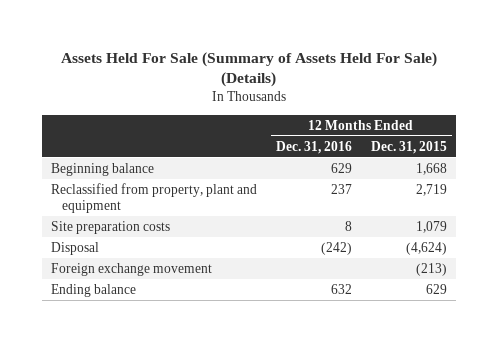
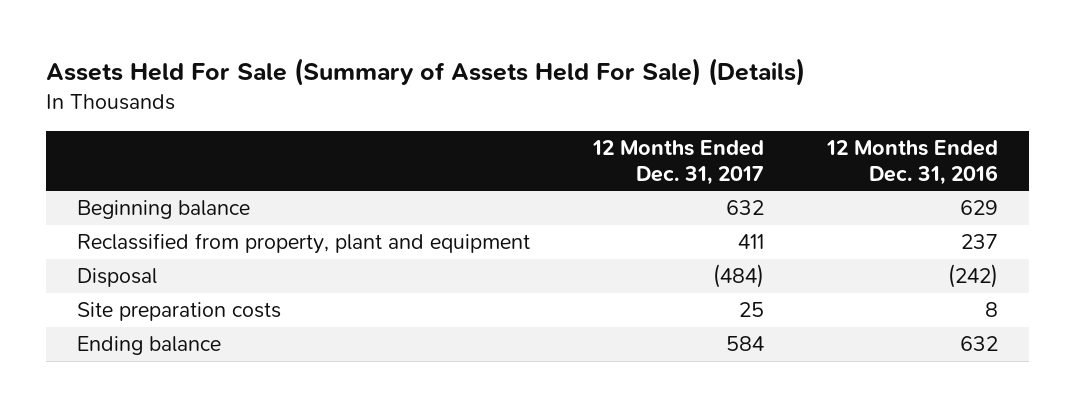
- | 12 Months Ended Dec. 31, 2016 | 12 Months Ended Dec. 31, 2015
+ | 12 Months Ended Dec. 31, 2017 | 12 Months Ended Dec. 31, 2016
- Foreign exchange movement | | (213)
moved down: Site preparation costs | 25 | 8

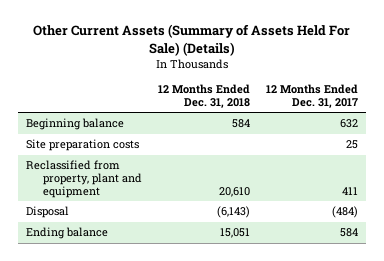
- Assets Held For Sale (Summary of Assets Held For Sale) (Details)
+ Other Current Assets (Summary of Assets Held For Sale) (Details)
- | 12 Months Ended Dec. 31, 2017 | 12 Months Ended Dec. 31, 2016
+ | 12 Months Ended Dec. 31, 2018 | 12 Months Ended Dec. 31, 2017
moved up: Site preparation costs | | 25

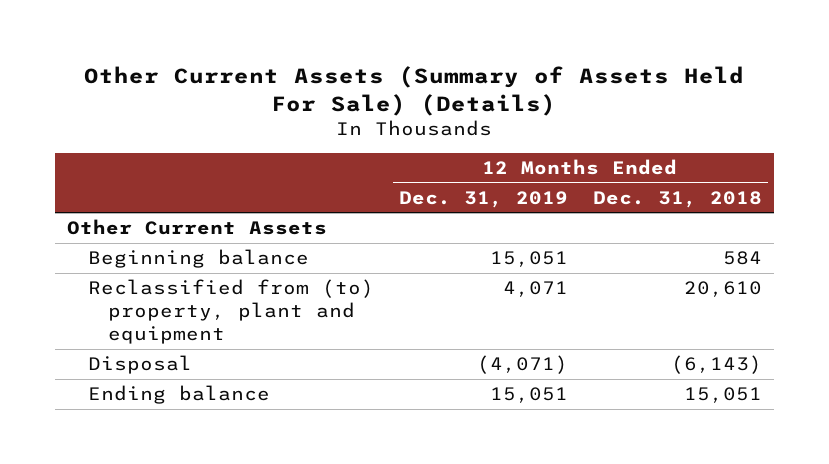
- | 12 Months Ended Dec. 31, 2018 | 12 Months Ended Dec. 31, 2017
+ | 12 Months Ended Dec. 31, 2019 | 12 Months Ended Dec. 31, 2018
+ Other Current Assets
- Site preparation costs | | 25
- Reclassified from property, plant and equipment | 20,610 | 411
+ Reclassified from (to) property, plant and equipment | 4,071 | 20,610

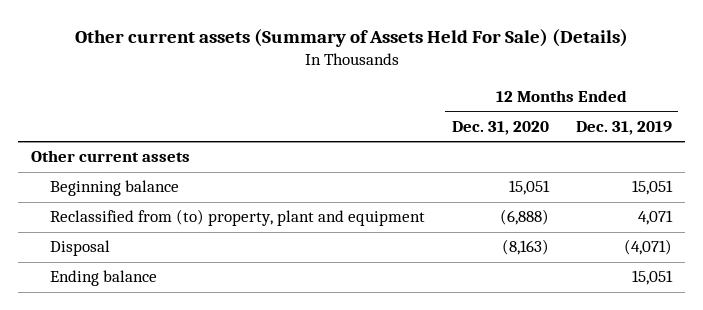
- Other Current Assets (Summary of Assets Held For Sale) (Details)
+ Other current assets (Summary of Assets Held For Sale) (Details)
- | 12 Months Ended Dec. 31, 2019 | 12 Months Ended Dec. 31, 2018
+ | 12 Months Ended Dec. 31, 2020 | 12 Months Ended Dec. 31, 2019
- Other Current Assets
+ Other current assets

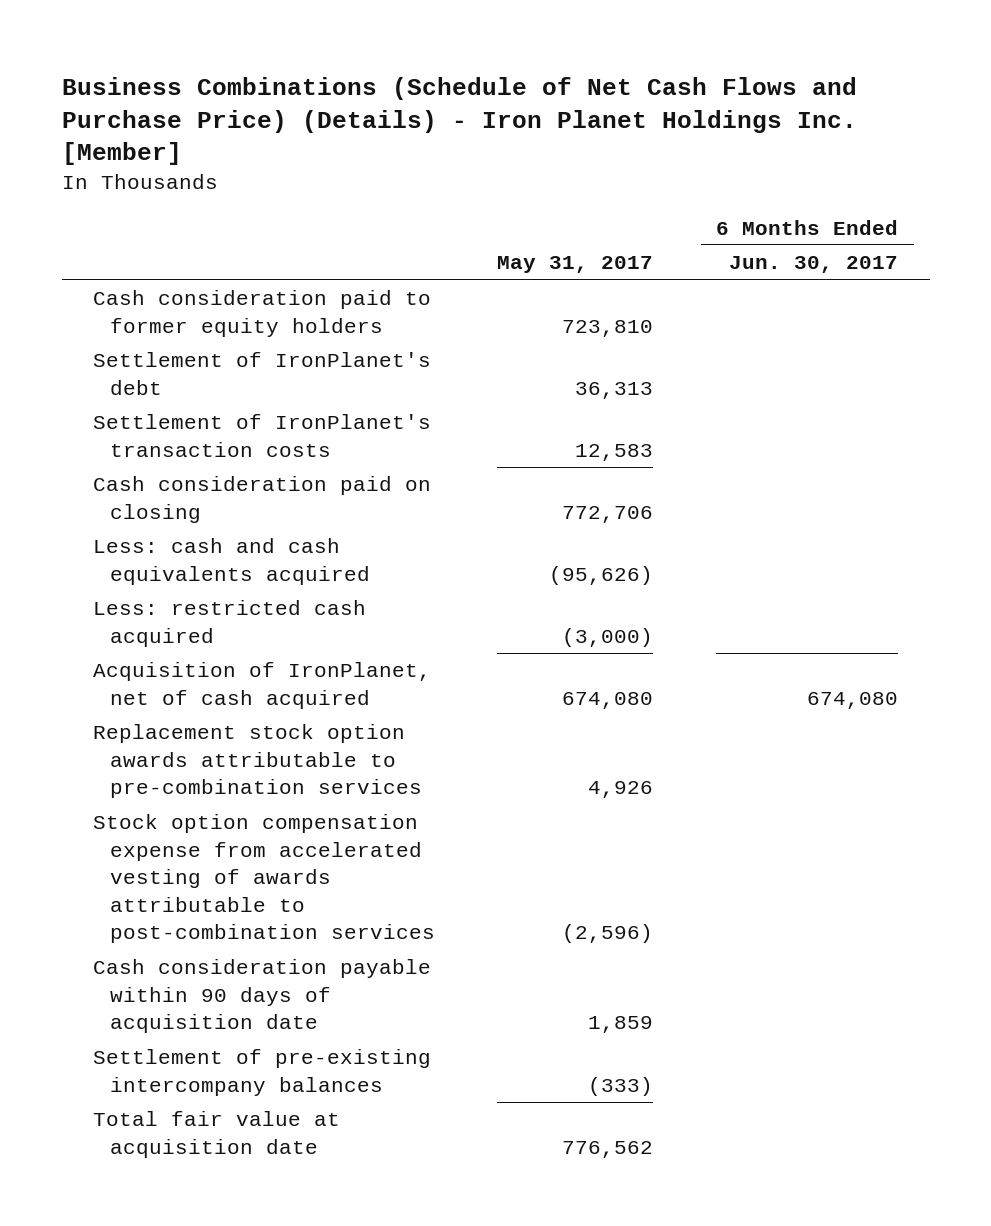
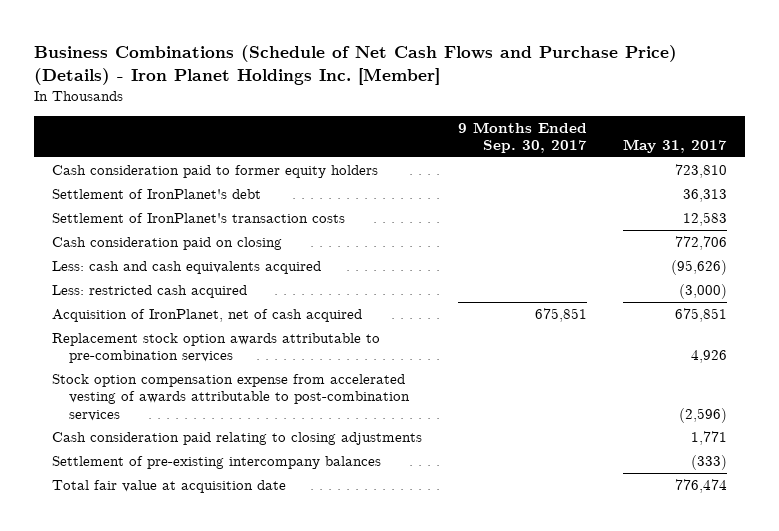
- | May 31, 2017 | 6 Months Ended Jun. 30, 2017
+ | 9 Months Ended Sep. 30, 2017 | May 31, 2017
- Acquisition of IronPlanet, net of cash acquired | 674,080 | 674,080
+ Acquisition of IronPlanet, net of cash acquired | 675,851 | 675,851
- Cash consideration payable within 90 days of acquisition date | 1,859 |
+ Cash consideration paid relating to closing adjustments | | 1,771
- Total fair value at acquisition date | 776,562 |
+ Total fair value at acquisition date | | 776,474

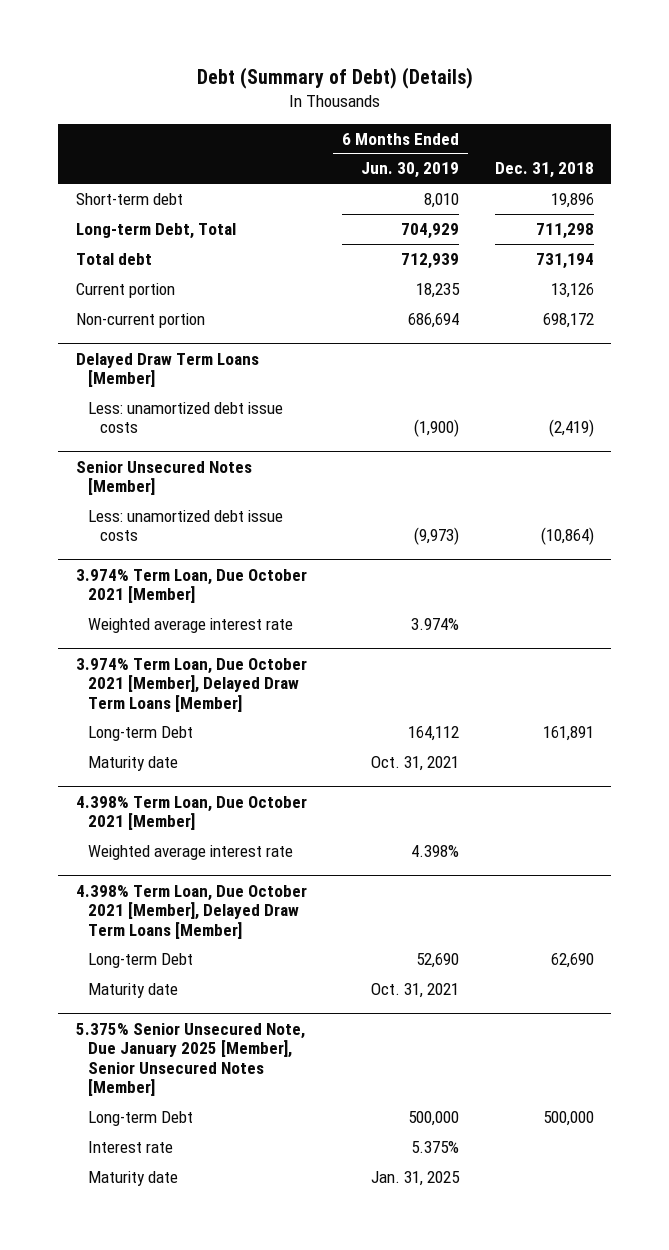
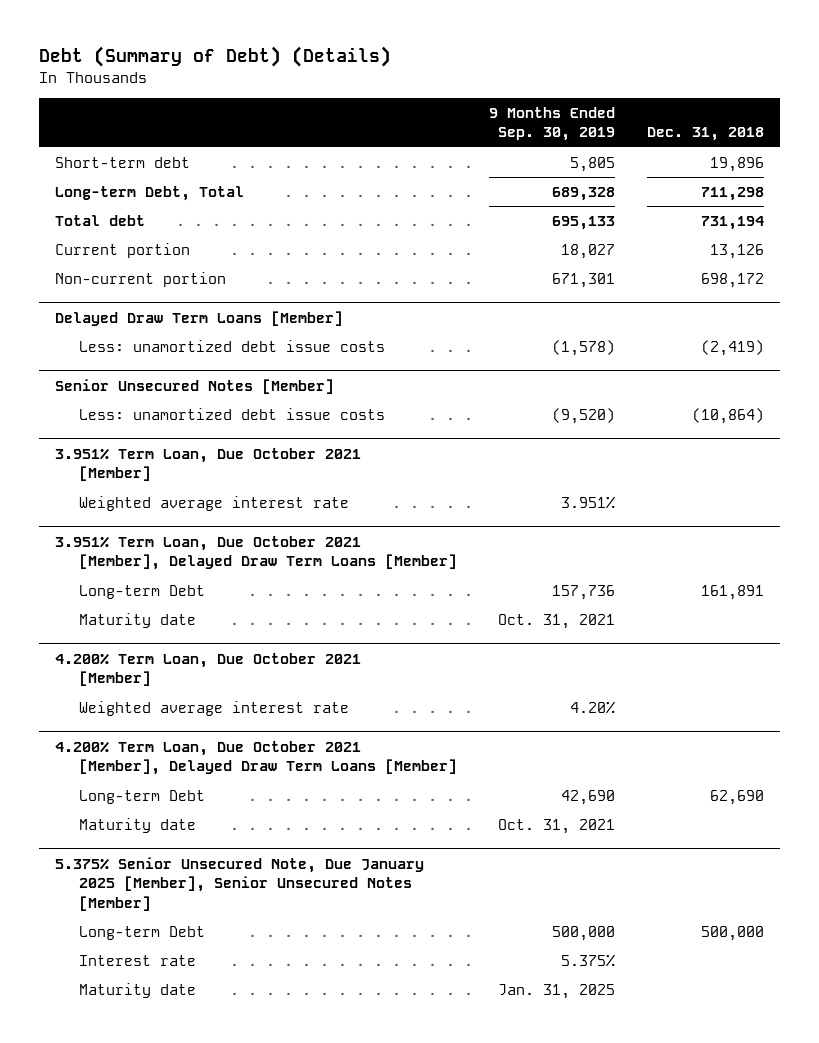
- | 6 Months Ended Jun. 30, 2019 | Dec. 31, 2018
+ | 9 Months Ended Sep. 30, 2019 | Dec. 31, 2018
- 3.974% Term Loan, Due October 2021 [Member]
+ 3.951% Term Loan, Due October 2021 [Member]
- 3.974% Term Loan, Due October 2021 [Member], Delayed Draw Term Loans [Member]
+ 3.951% Term Loan, Due October 2021 [Member], Delayed Draw Term Loans [Member]
- 4.398% Term Loan, Due October 2021 [Member]
+ 4.200% Term Loan, Due October 2021 [Member]
- 4.398% Term Loan, Due October 2021 [Member], Delayed Draw Term Loans [Member]
+ 4.200% Term Loan, Due October 2021 [Member], Delayed Draw Term Loans [Member]

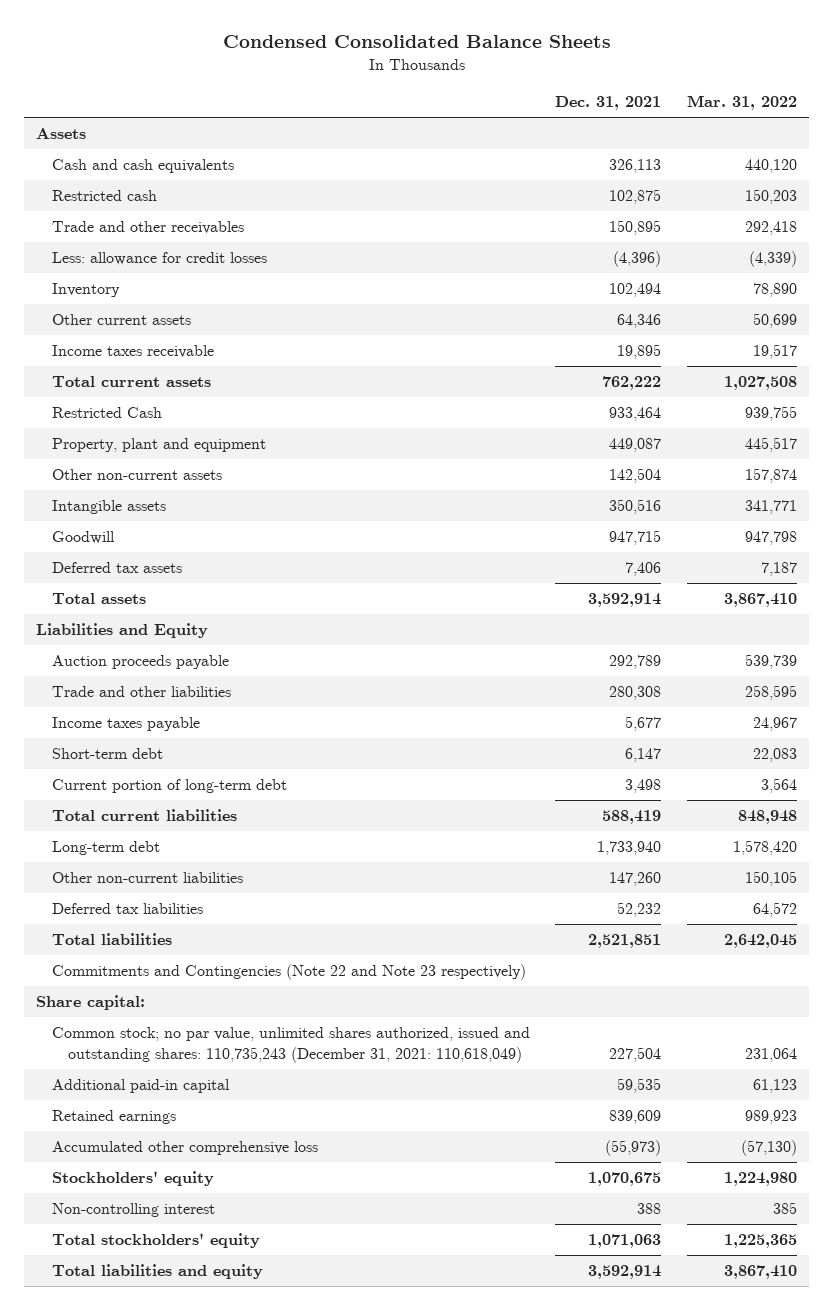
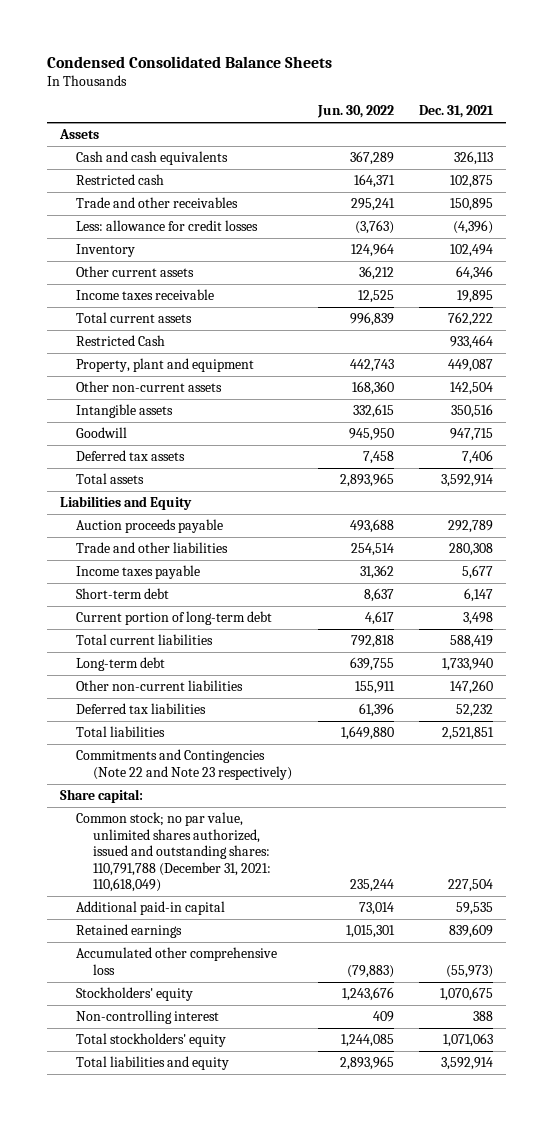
- | Dec. 31, 2021 | Mar. 31, 2022
+ | Jun. 30, 2022 | Dec. 31, 2021
- Common stock; no par value, unlimited shares authorized, issued and outstanding shares: 110,735,243 (December 31, 2021: 110,618,049) | 227,504 | 231,064
+ Common stock; no par value, unlimited shares authorized, issued and outstanding shares: 110,791,788 (December 31, 2021: 110,618,049) | 235,244 | 227,504

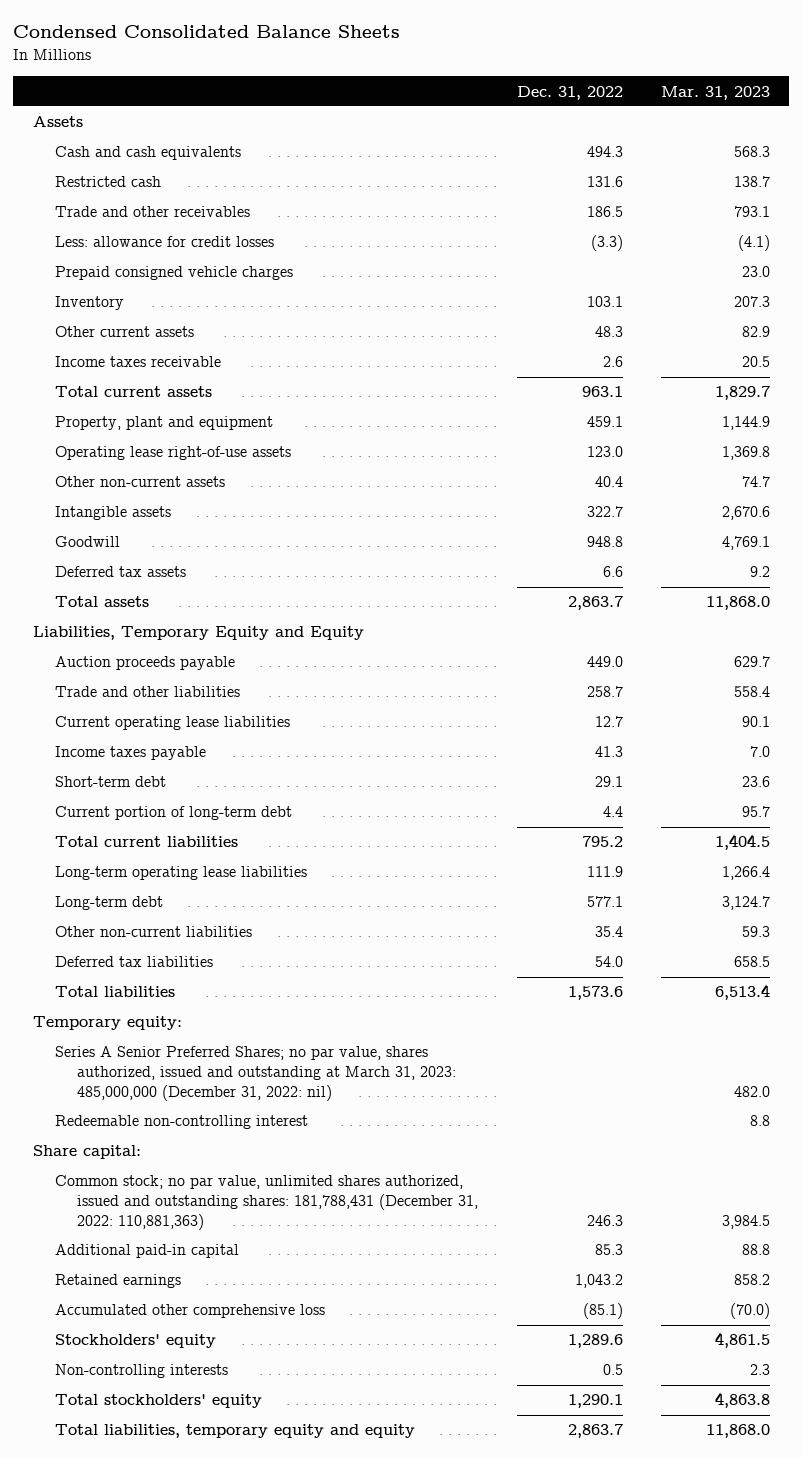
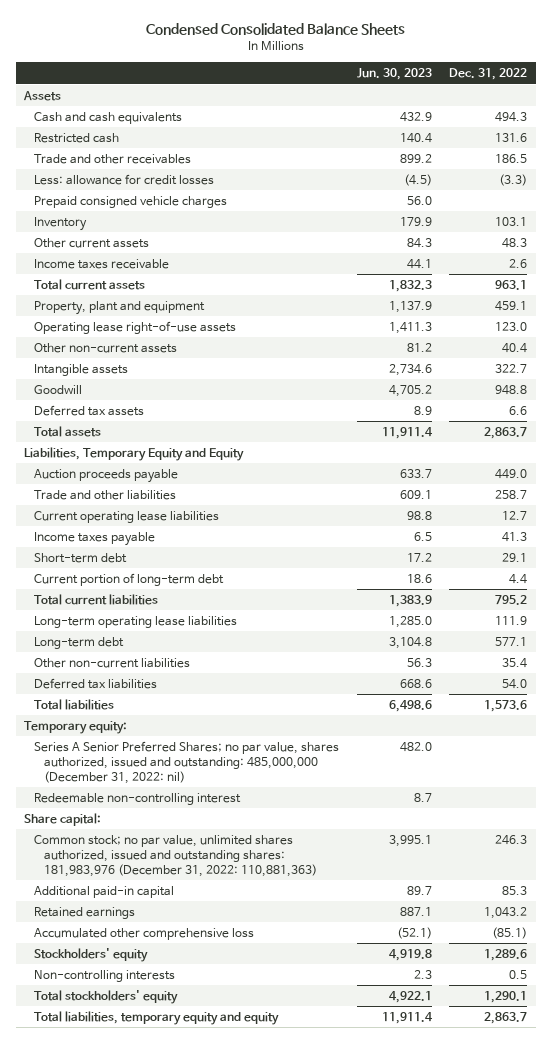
- | Dec. 31, 2022 | Mar. 31, 2023
+ | Jun. 30, 2023 | Dec. 31, 2022
- Series A Senior Preferred Shares; no par value, shares authorized, issued and outstanding at March 31, 2023: 485,000,000 (December 31, 2022: nil) | | 482.0
+ Series A Senior Preferred Shares; no par value, shares authorized, issued and outstanding: 485,000,000 (December 31, 2022: nil) | 482.0 |
- Common stock; no par value, unlimited shares authorized, issued and outstanding shares: 181,788,431 (December 31, 2022: 110,881,363) | 246.3 | 3,984.5
+ Common stock; no par value, unlimited shares authorized, issued and outstanding shares: 181,983,976 (December 31, 2022: 110,881,363) | 3,995.1 | 246.3

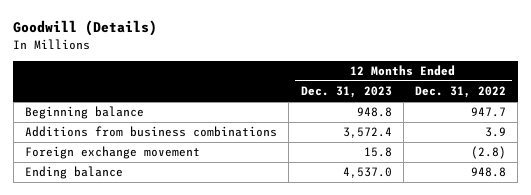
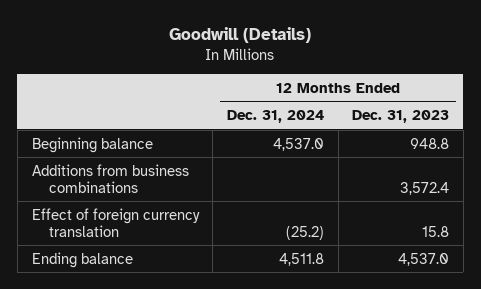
- | 12 Months Ended Dec. 31, 2023 | 12 Months Ended Dec. 31, 2022
+ | 12 Months Ended Dec. 31, 2024 | 12 Months Ended Dec. 31, 2023
- Foreign exchange movement | 15.8 | (2.8)
+ Effect of foreign currency translation | (25.2) | 15.8

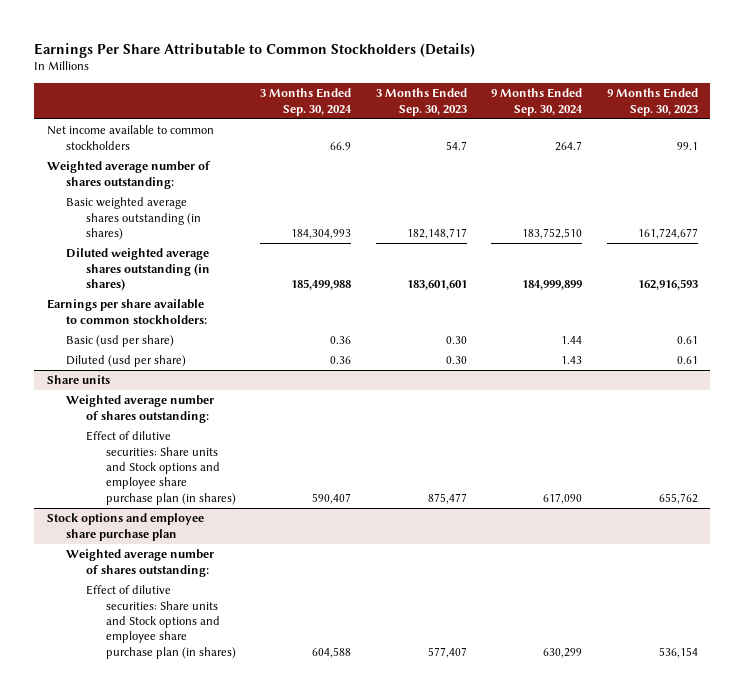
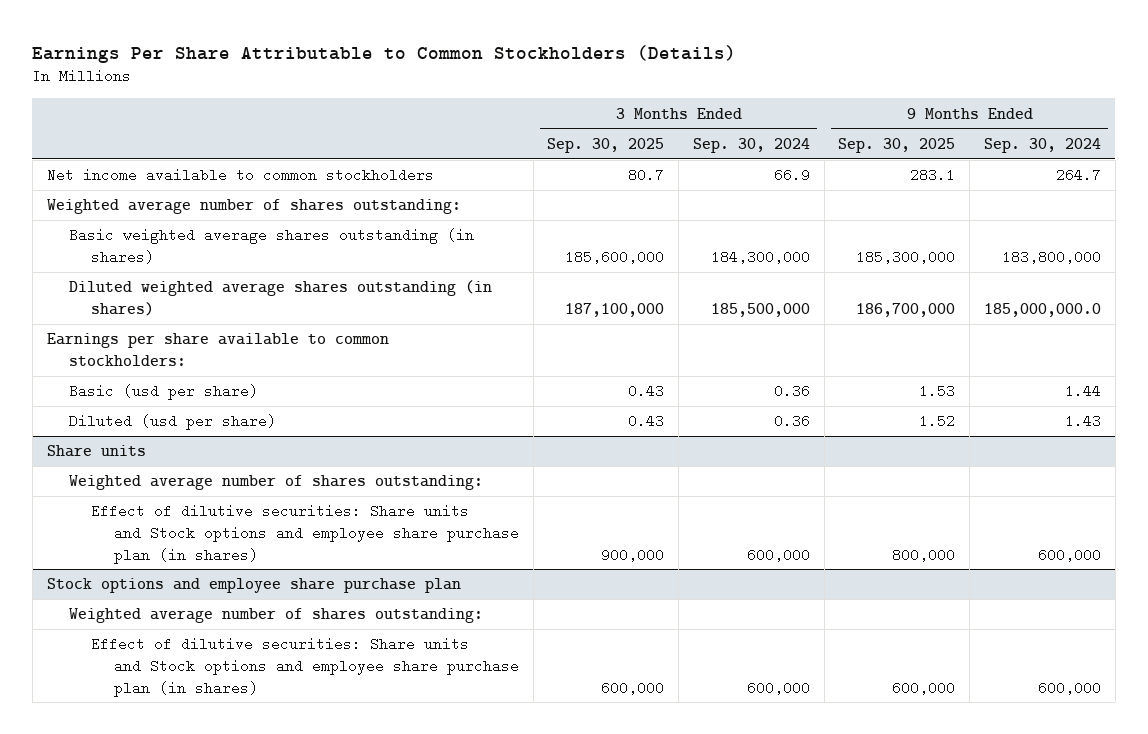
- | 3 Months Ended Sep. 30, 2024 | 3 Months Ended Sep. 30, 2023 | 9 Months Ended Sep. 30, 2024 | 9 Months Ended Sep. 30, 2023
+ | 3 Months Ended Sep. 30, 2025 | 3 Months Ended Sep. 30, 2024 | 9 Months Ended Sep. 30, 2025 | 9 Months Ended Sep. 30, 2024
- Basic weighted average shares outstanding (in shares) | 184,304,993 | 182,148,717 | 183,752,510 | 161,724,677
- Diluted weighted average shares outstanding (in shares) | 185,499,988 | 183,601,601 | 184,999,899 | 162,916,593
+ Basic weighted average shares outstanding (in shares) | 185,600,000 | 184,300,000 | 185,300,000 | 183,800,000
+ Diluted weighted average shares outstanding (in shares) | 187,100,000 | 185,500,000 | 186,700,000 | 185,000,000.0
@ Share units
- Effect of dilutive securities: Share units and Stock options and employee share purchase plan (in shares) | 590,407 | 875,477 | 617,090 | 655,762
+ Effect of dilutive securities: Share units and Stock options and employee share purchase plan (in shares) | 900,000 | 600,000 | 800,000 | 600,000
@ Stock options and employee share purchase plan
- Effect of dilutive securities: Share units and Stock options and employee share purchase plan (in shares) | 604,588 | 577,407 | 630,299 | 536,154
+ Effect of dilutive securities: Share units and Stock options and employee share purchase plan (in shares) | 600,000 | 600,000 | 600,000 | 600,000

